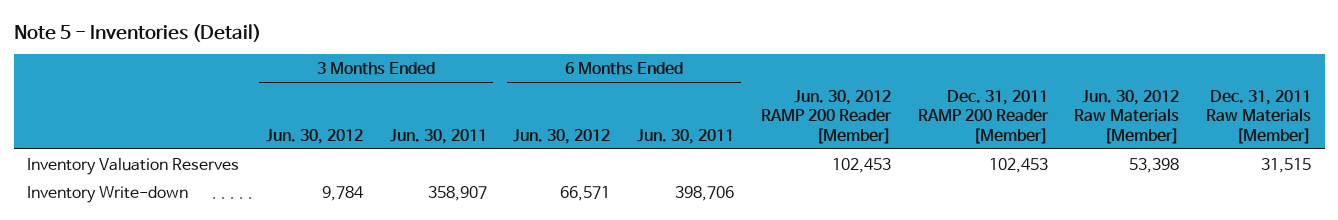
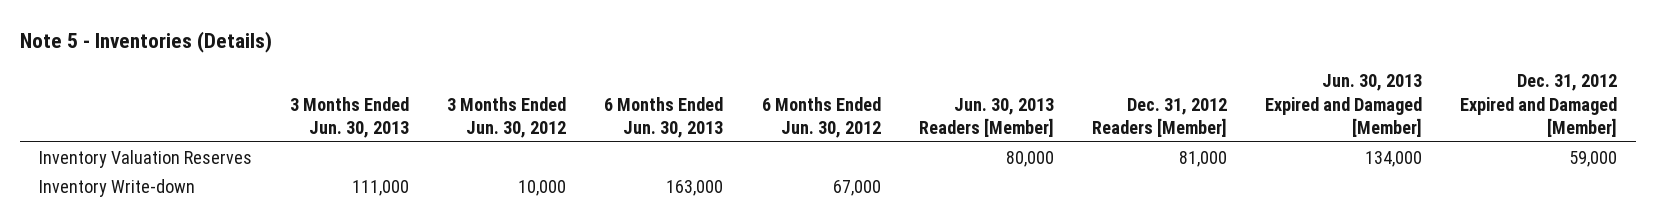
- Note 5 - Inventories (Detail)
+ Note 5 - Inventories (Details)
- | 3 Months Ended Jun. 30, 2012 | 3 Months Ended Jun. 30, 2011 | 6 Months Ended Jun. 30, 2012 | 6 Months Ended Jun. 30, 2011 | Jun. 30, 2012 RAMP 200 Reader [Member] | Dec. 31, 2011 RAMP 200 Reader [Member] | Jun. 30, 2012 Raw Materials [Member] | Dec. 31, 2011 Raw Materials [Member]
+ | 3 Months Ended Jun. 30, 2013 | 3 Months Ended Jun. 30, 2012 | 6 Months Ended Jun. 30, 2013 | 6 Months Ended Jun. 30, 2012 | Jun. 30, 2013 Readers [Member] | Dec. 31, 2012 Readers [Member] | Jun. 30, 2013 Expired and Damaged [Member] | Dec. 31, 2012 Expired and Damaged [Member]
- Inventory Write-down | 9,784 | 358,907 | 66,571 | 398,706 | | | |
+ Inventory Write-down | 111,000 | 10,000 | 163,000 | 67,000 | | | |

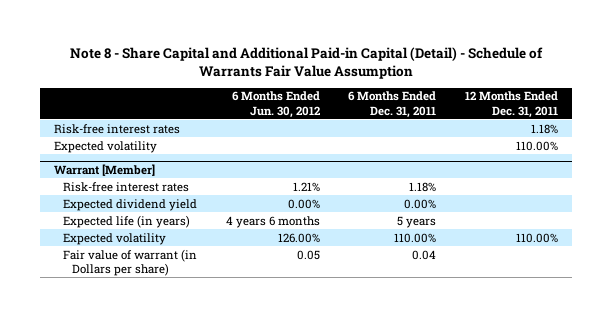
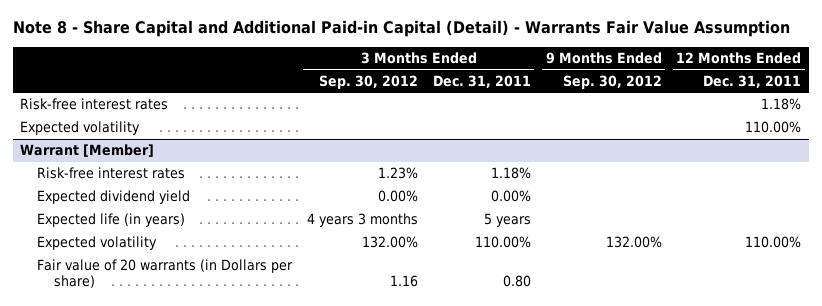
- Note 8 - Share Capital and Additional Paid-in Capital (Detail) - Schedule of Warrants Fair Value Assumption
+ Note 8 - Share Capital and Additional Paid-in Capital (Detail) - Warrants Fair Value Assumption
- | 6 Months Ended Jun. 30, 2012 | 6 Months Ended Dec. 31, 2011 | 12 Months Ended Dec. 31, 2011
+ | 3 Months Ended Sep. 30, 2012 | 3 Months Ended Dec. 31, 2011 | 9 Months Ended Sep. 30, 2012 | 12 Months Ended Dec. 31, 2011
@ Warrant [Member]
- Fair value of warrant (in Dollars per share) | 0.05 | 0.04 |
+ Fair value of 20 warrants (in Dollars per share) | 1.16 | 0.80 | |

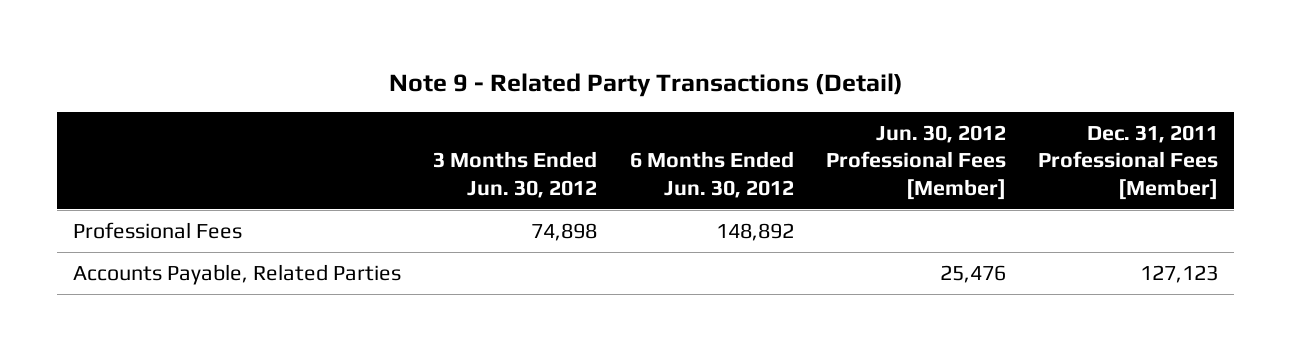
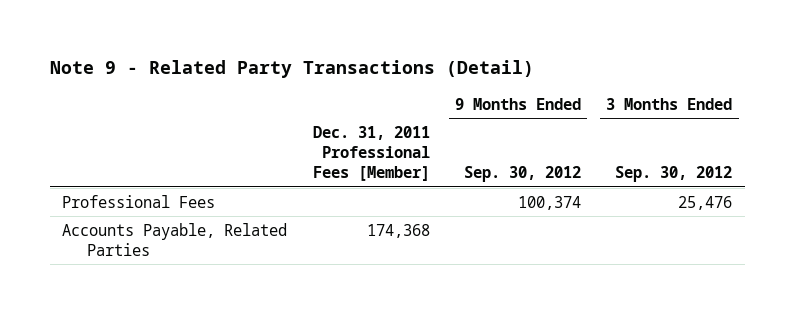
- | 3 Months Ended Jun. 30, 2012 | 6 Months Ended Jun. 30, 2012 | Jun. 30, 2012 Professional Fees [Member] | Dec. 31, 2011 Professional Fees [Member]
+ | Dec. 31, 2011 Professional Fees [Member] | 9 Months Ended Sep. 30, 2012 | 3 Months Ended Sep. 30, 2012
- Accounts Payable, Related Parties | | | 25,476 | 127,123
+ Accounts Payable, Related Parties | 174,368 | |

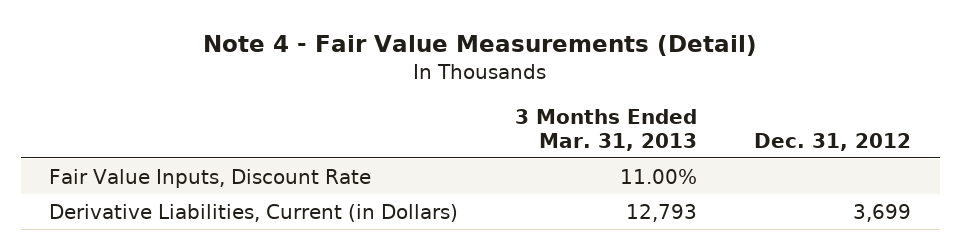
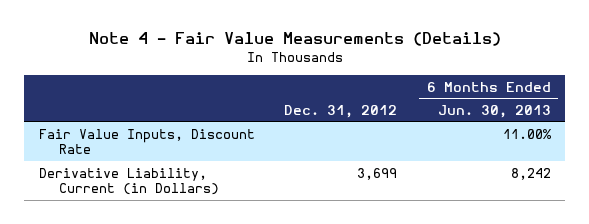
- Note 4 - Fair Value Measurements (Detail)
+ Note 4 - Fair Value Measurements (Details)
- | 3 Months Ended Mar. 31, 2013 | Dec. 31, 2012
+ | Dec. 31, 2012 | 6 Months Ended Jun. 30, 2013
- Derivative Liabilities, Current (in Dollars) | 12,793 | 3,699
+ Derivative Liability, Current (in Dollars) | 3,699 | 8,242

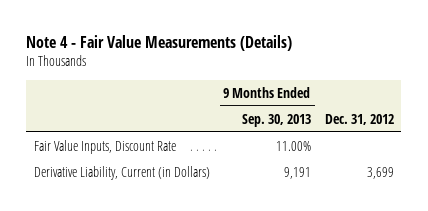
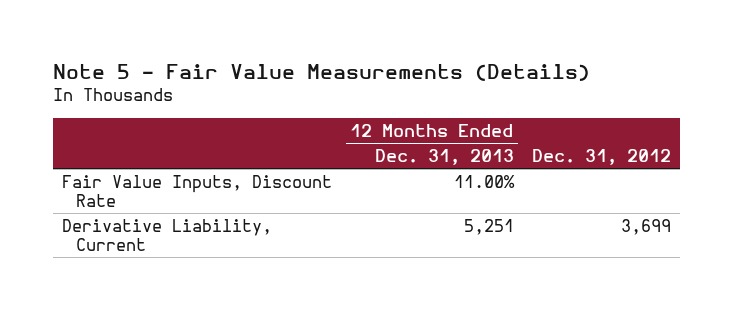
- Note 4 - Fair Value Measurements (Details)
+ Note 5 - Fair Value Measurements (Details)
- | 9 Months Ended Sep. 30, 2013 | Dec. 31, 2012
+ | 12 Months Ended Dec. 31, 2013 | Dec. 31, 2012
- Derivative Liability, Current (in Dollars) | 9,191 | 3,699
+ Derivative Liability, Current | 5,251 | 3,699

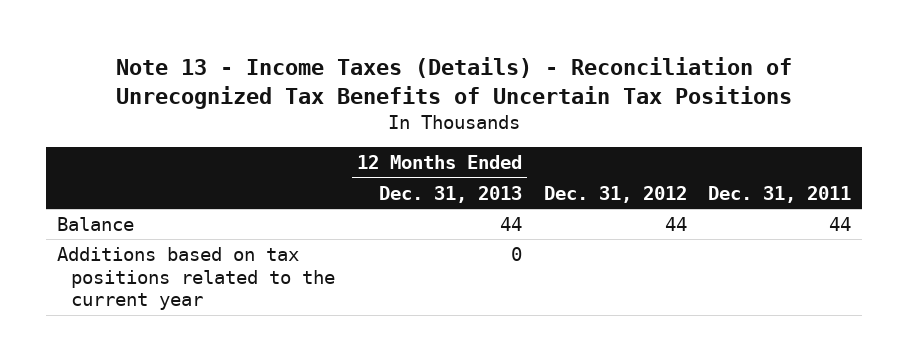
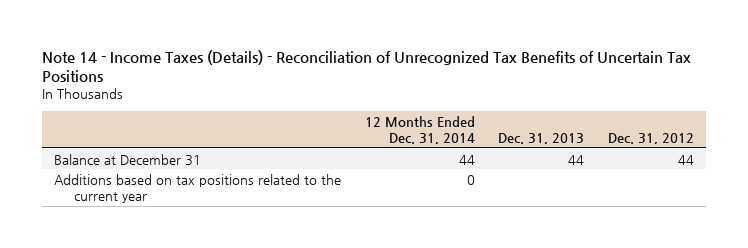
- Note 13 - Income Taxes (Details) - Reconciliation of Unrecognized Tax Benefits of Uncertain Tax Positions
+ Note 14 - Income Taxes (Details) - Reconciliation of Unrecognized Tax Benefits of Uncertain Tax Positions
- | 12 Months Ended Dec. 31, 2013 | Dec. 31, 2012 | Dec. 31, 2011
+ | 12 Months Ended Dec. 31, 2014 | Dec. 31, 2013 | Dec. 31, 2012
- Balance | 44 | 44 | 44
+ Balance at December 31 | 44 | 44 | 44

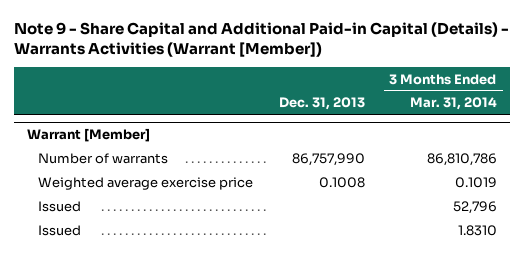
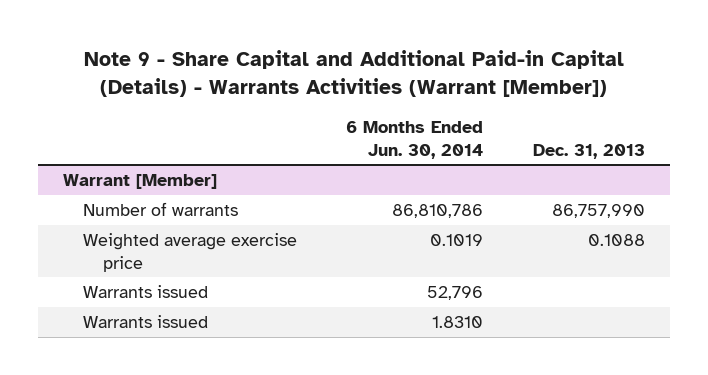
- | Dec. 31, 2013 | 3 Months Ended Mar. 31, 2014
+ | 6 Months Ended Jun. 30, 2014 | Dec. 31, 2013
@ Warrant [Member]
- Weighted average exercise price | 0.1008 | 0.1019
- Issued | | 52,796
- Issued | | 1.8310
+ Weighted average exercise price | 0.1019 | 0.1088
+ Warrants issued | 52,796 |
+ Warrants issued | 1.8310 |

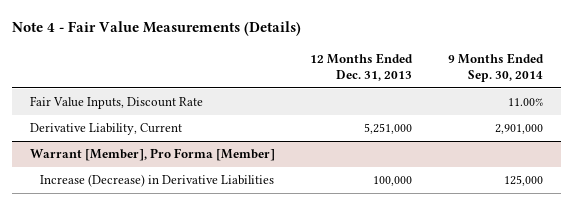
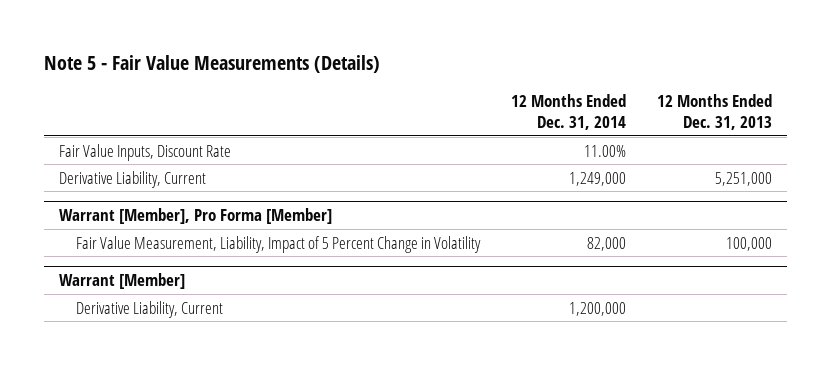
- Note 4 - Fair Value Measurements (Details)
+ Note 5 - Fair Value Measurements (Details)
- | 12 Months Ended Dec. 31, 2013 | 9 Months Ended Sep. 30, 2014
+ | 12 Months Ended Dec. 31, 2014 | 12 Months Ended Dec. 31, 2013
@ Warrant [Member], Pro Forma [Member]
- Increase (Decrease) in Derivative Liabilities | 100,000 | 125,000
+ Fair Value Measurement, Liability, Impact of 5 Percent Change in Volatility | 82,000 | 100,000
+ Warrant [Member]
+ Derivative Liability, Current | 1,200,000 |

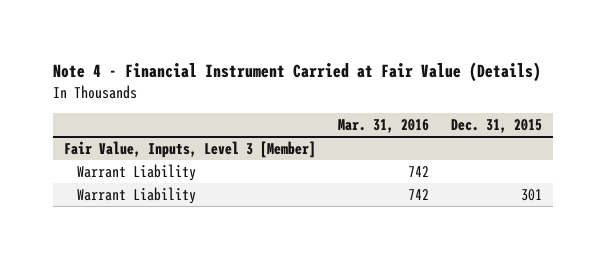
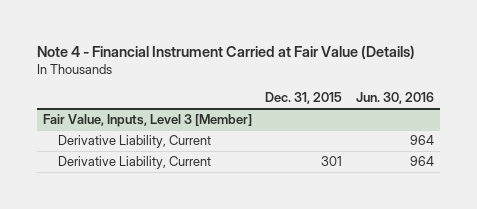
- | Mar. 31, 2016 | Dec. 31, 2015
+ | Dec. 31, 2015 | Jun. 30, 2016
@ Fair Value, Inputs, Level 3 [Member]
- Warrant Liability | 742 |
- Warrant Liability | 742 | 301
+ Derivative Liability, Current | | 964
+ Derivative Liability, Current | 301 | 964

